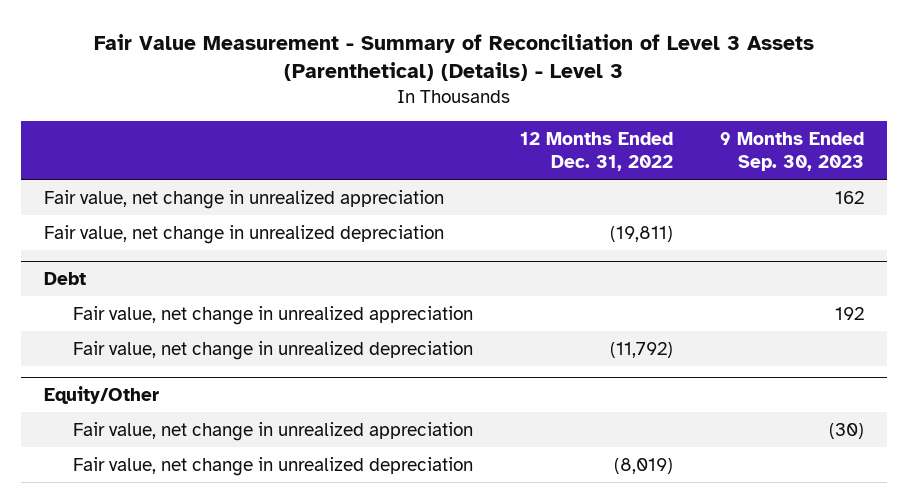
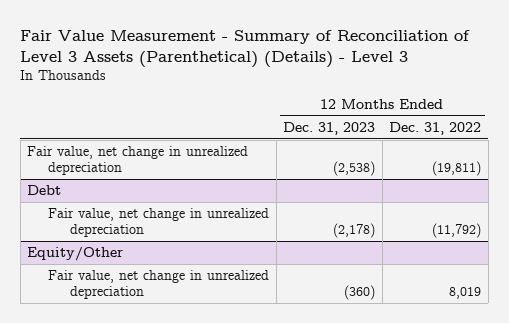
- | 12 Months Ended Dec. 31, 2022 | 9 Months Ended Sep. 30, 2023
+ | 12 Months Ended Dec. 31, 2023 | 12 Months Ended Dec. 31, 2022
- Fair value, net change in unrealized appreciation | | 162
@ Debt
- Fair value, net change in unrealized appreciation | | 192
@ Equity/Other
- Fair value, net change in unrealized appreciation | | (30)
- Fair value, net change in unrealized depreciation | (8,019) |
+ Fair value, net change in unrealized depreciation | (360) | 8,019

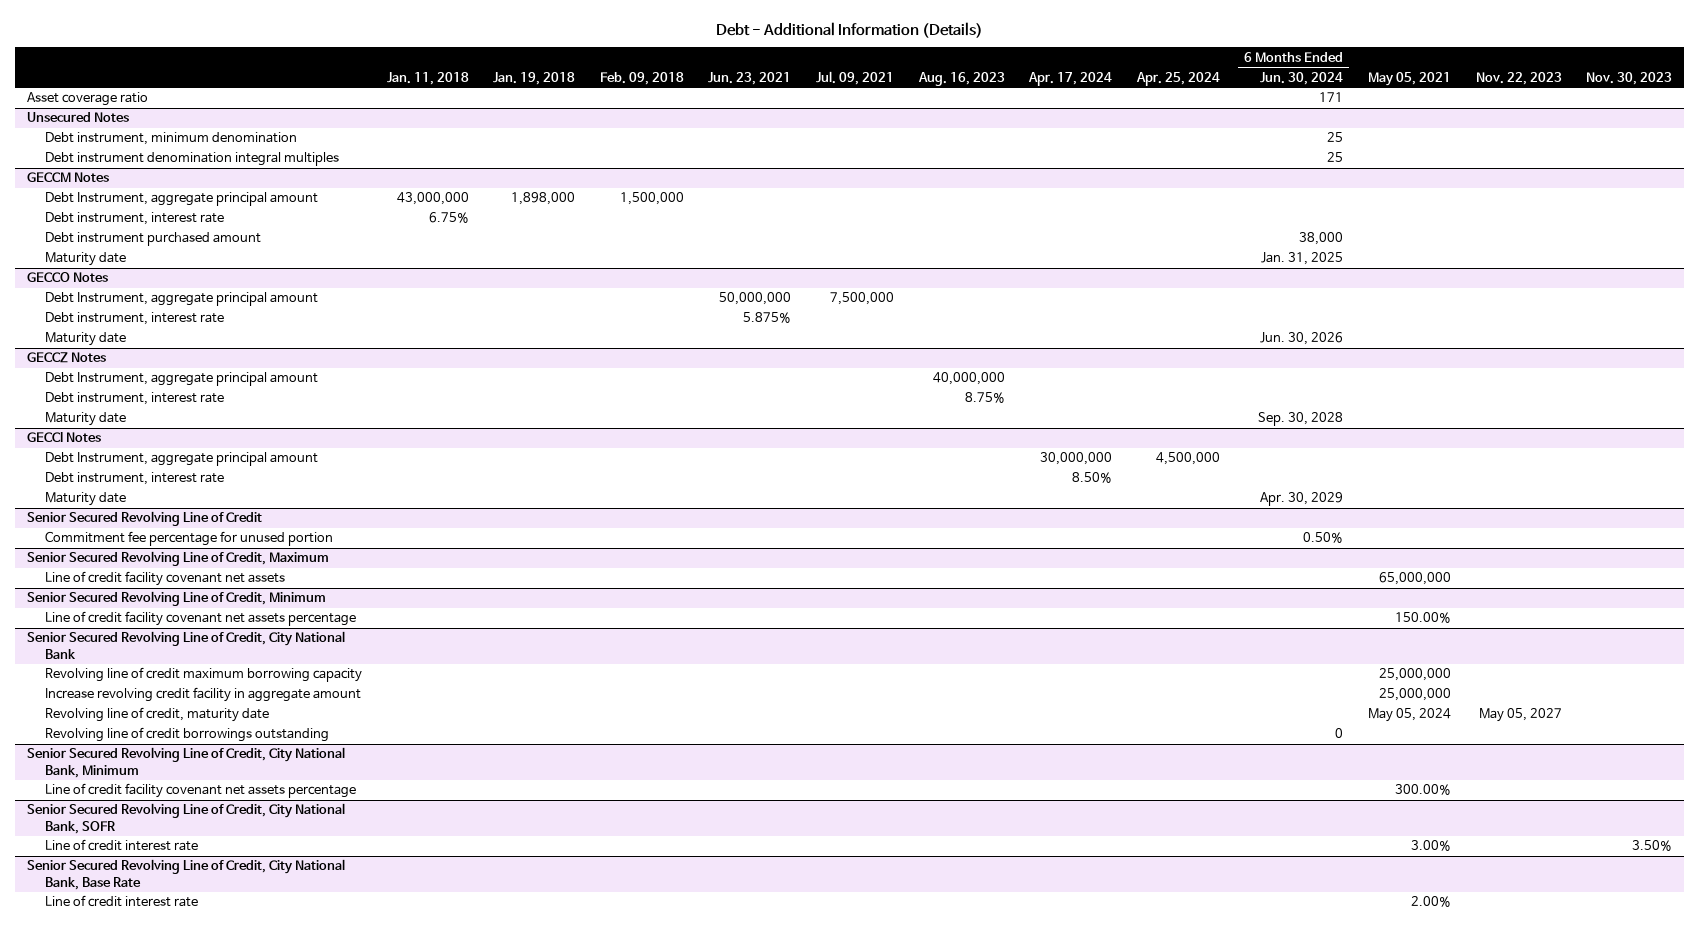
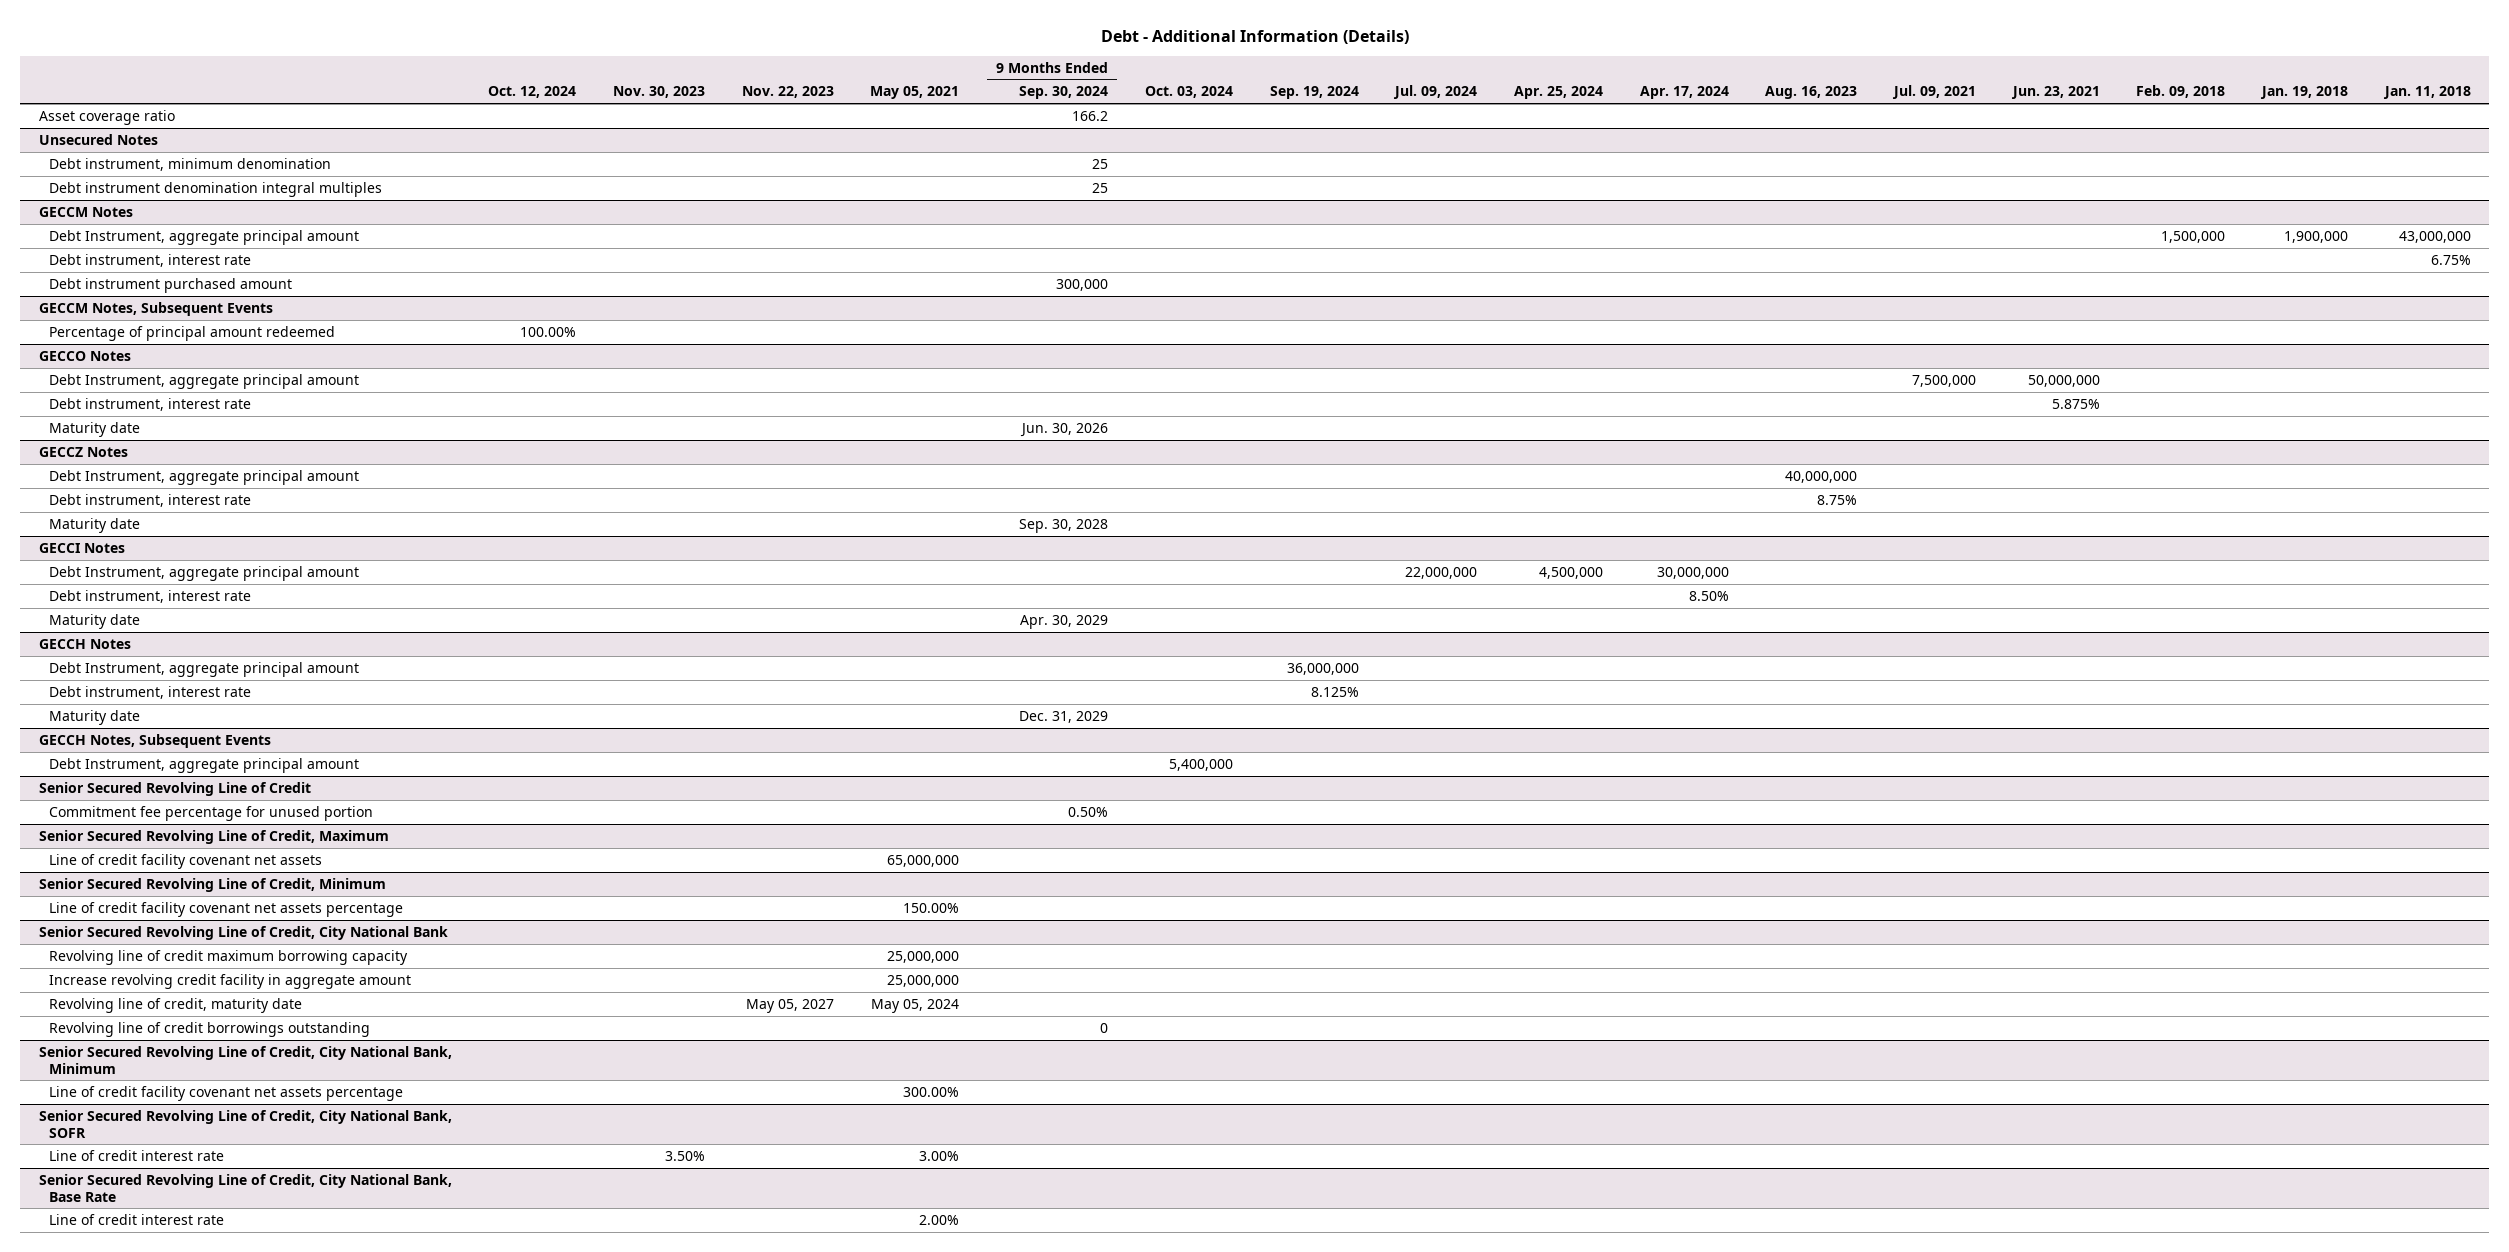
- | Jan. 11, 2018 | Jan. 19, 2018 | Feb. 09, 2018 | Jun. 23, 2021 | Jul. 09, 2021 | Aug. 16, 2023 | Apr. 17, 2024 | Apr. 25, 2024 | 6 Months Ended Jun. 30, 2024 | May 05, 2021 | Nov. 22, 2023 | Nov. 30, 2023
+ | Oct. 12, 2024 | Nov. 30, 2023 | Nov. 22, 2023 | May 05, 2021 | 9 Months Ended Sep. 30, 2024 | Oct. 03, 2024 | Sep. 19, 2024 | Jul. 09, 2024 | Apr. 25, 2024 | Apr. 17, 2024 | Aug. 16, 2023 | Jul. 09, 2021 | Jun. 23, 2021 | Feb. 09, 2018 | Jan. 19, 2018 | Jan. 11, 2018
@ GECCM Notes
- Debt Instrument, aggregate principal amount | 43,000,000 | 1,898,000 | 1,500,000 | | | | | | | | |
+ Debt Instrument, aggregate principal amount | | | | | | | | | | | | | | 1,500,000 | 1,900,000 | 43,000,000
- Maturity date | | | | | | | | | Jan. 31, 2025 | | |
+ GECCM Notes, Subsequent Events
+ Percentage of principal amount redeemed | 100.00% | | | | | | | | | | | | | | |
+ GECCH Notes
+ Debt Instrument, aggregate principal amount | | | | | | | 36,000,000 | | | | | | | | |
+ Debt instrument, interest rate | | | | | | | 8.125% | | | | | | | | |
+ Maturity date | | | | | Dec. 31, 2029 | | | | | | | | | | |
+ GECCH Notes, Subsequent Events
+ Debt Instrument, aggregate principal amount | | | | | | 5,400,000 | | | | | | | | | |

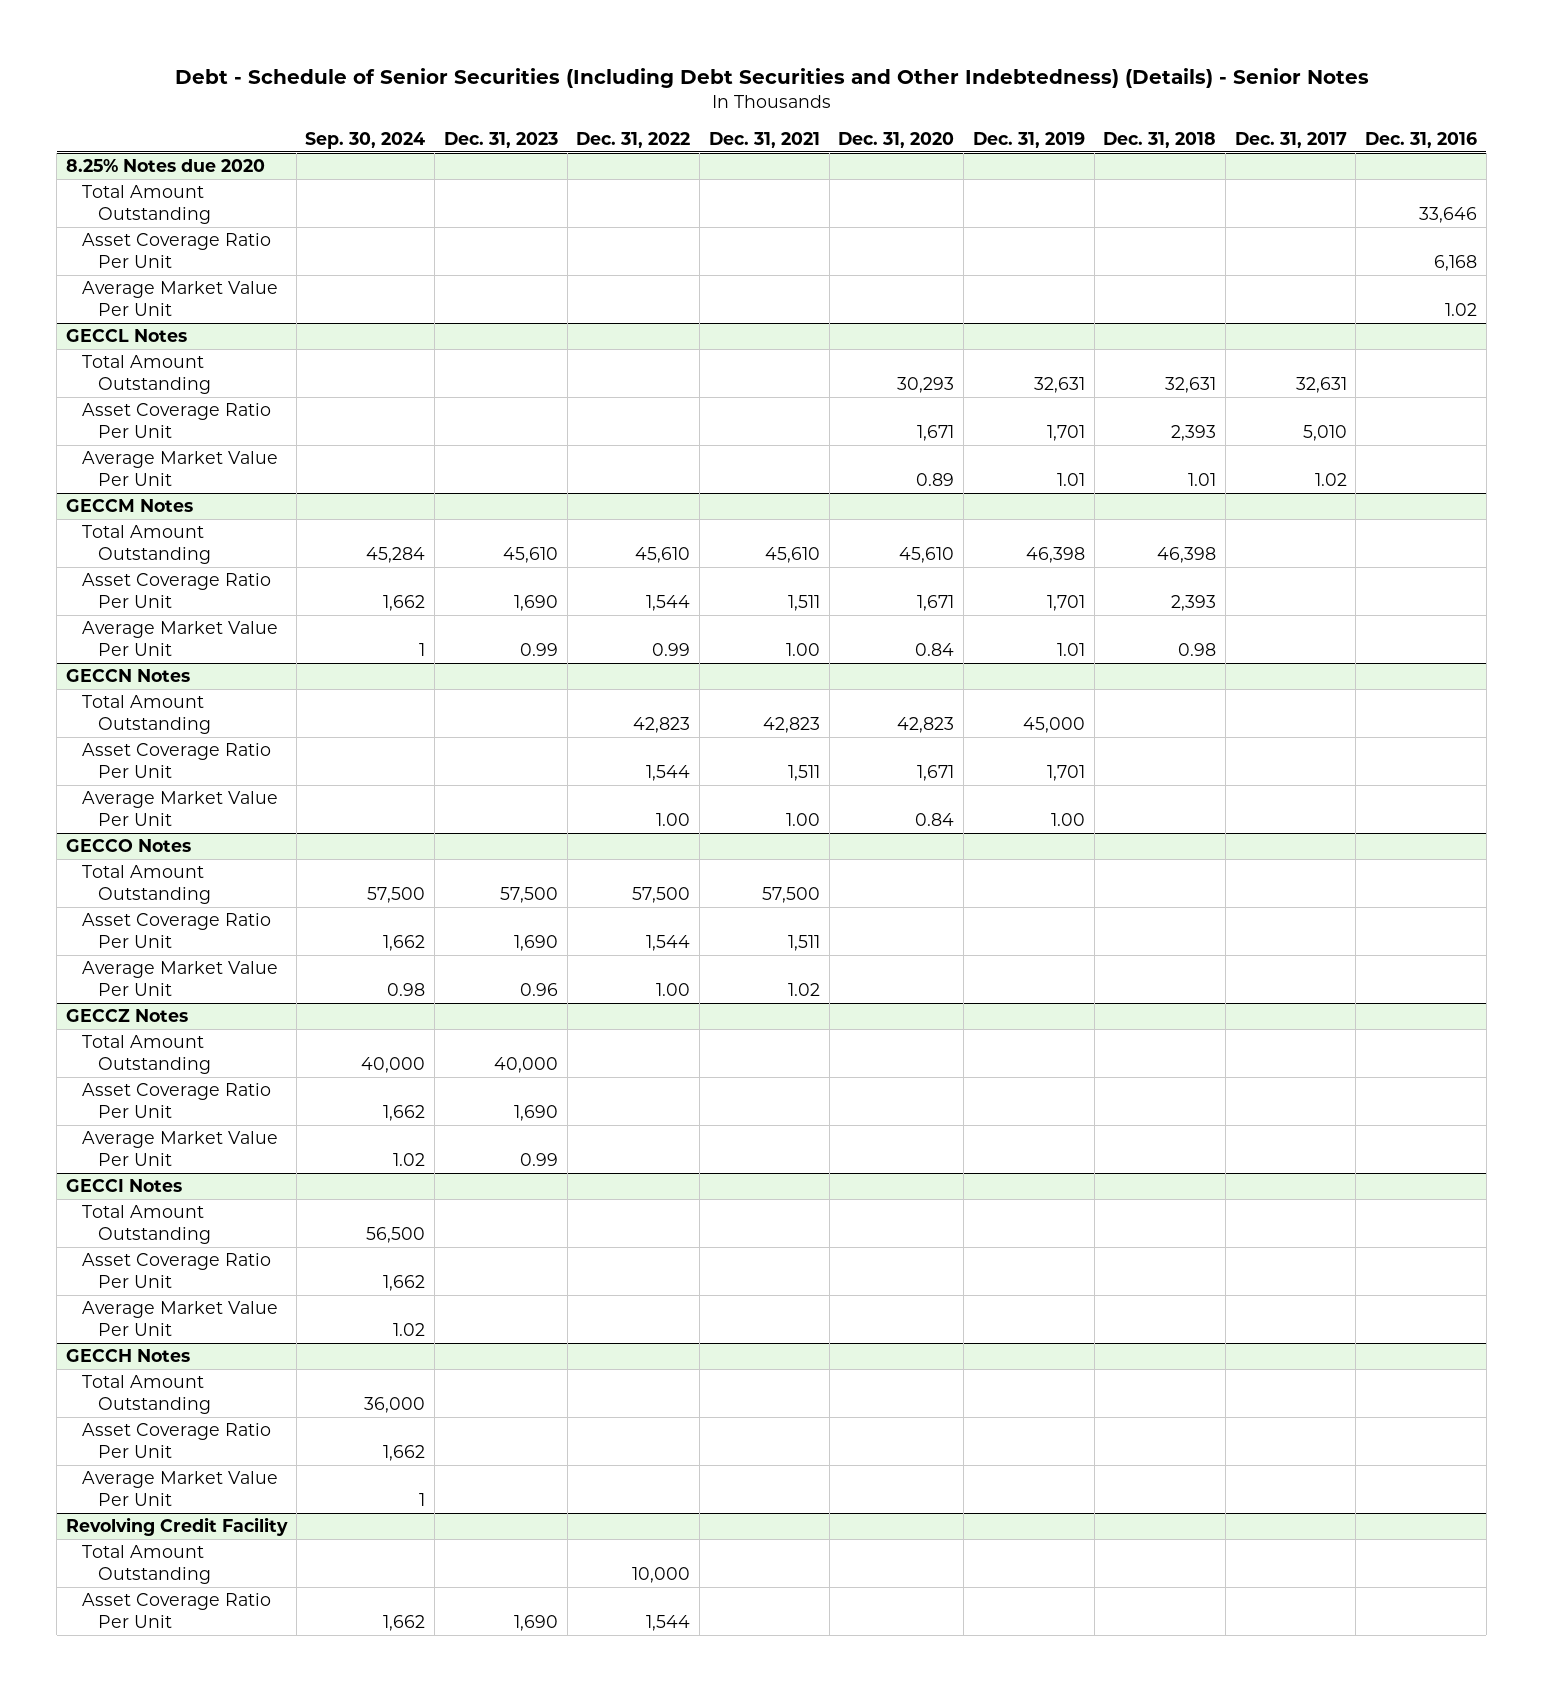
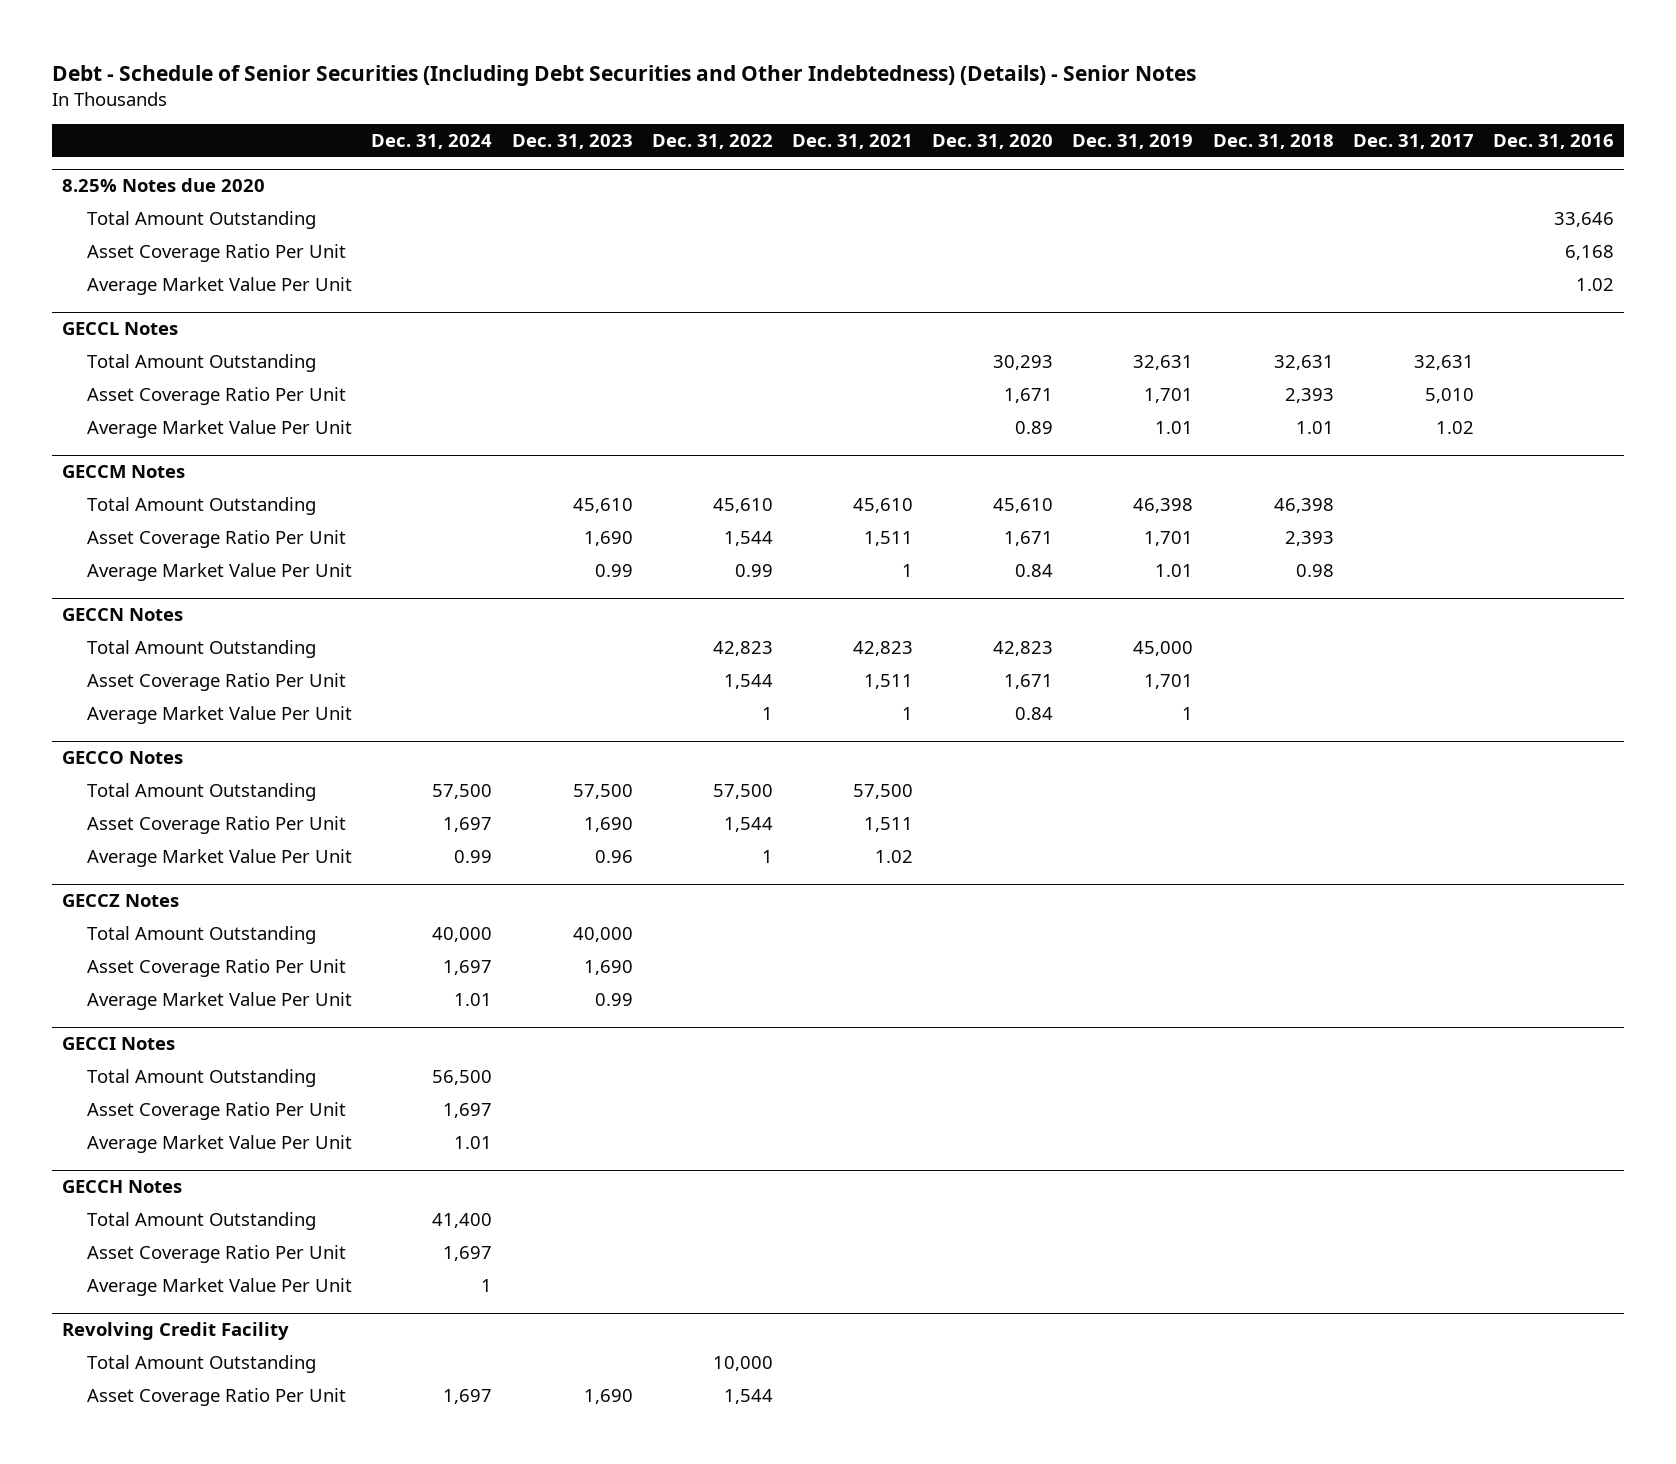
- | Sep. 30, 2024 | Dec. 31, 2023 | Dec. 31, 2022 | Dec. 31, 2021 | Dec. 31, 2020 | Dec. 31, 2019 | Dec. 31, 2018 | Dec. 31, 2017 | Dec. 31, 2016
+ | Dec. 31, 2024 | Dec. 31, 2023 | Dec. 31, 2022 | Dec. 31, 2021 | Dec. 31, 2020 | Dec. 31, 2019 | Dec. 31, 2018 | Dec. 31, 2017 | Dec. 31, 2016
@ GECCM Notes
- Average Market Value Per Unit | 1 | 0.99 | 0.99 | 1.00 | 0.84 | 1.01 | 0.98 | |
+ Average Market Value Per Unit | | 0.99 | 0.99 | 1 | 0.84 | 1.01 | 0.98 | |
@ GECCN Notes
- Average Market Value Per Unit | | | 1.00 | 1.00 | 0.84 | 1.00 | | |
+ Average Market Value Per Unit | | | 1 | 1 | 0.84 | 1 | | |
@ GECCO Notes
- Average Market Value Per Unit | 0.98 | 0.96 | 1.00 | 1.02 | | | | |
+ Average Market Value Per Unit | 0.99 | 0.96 | 1 | 1.02 | | | | |

